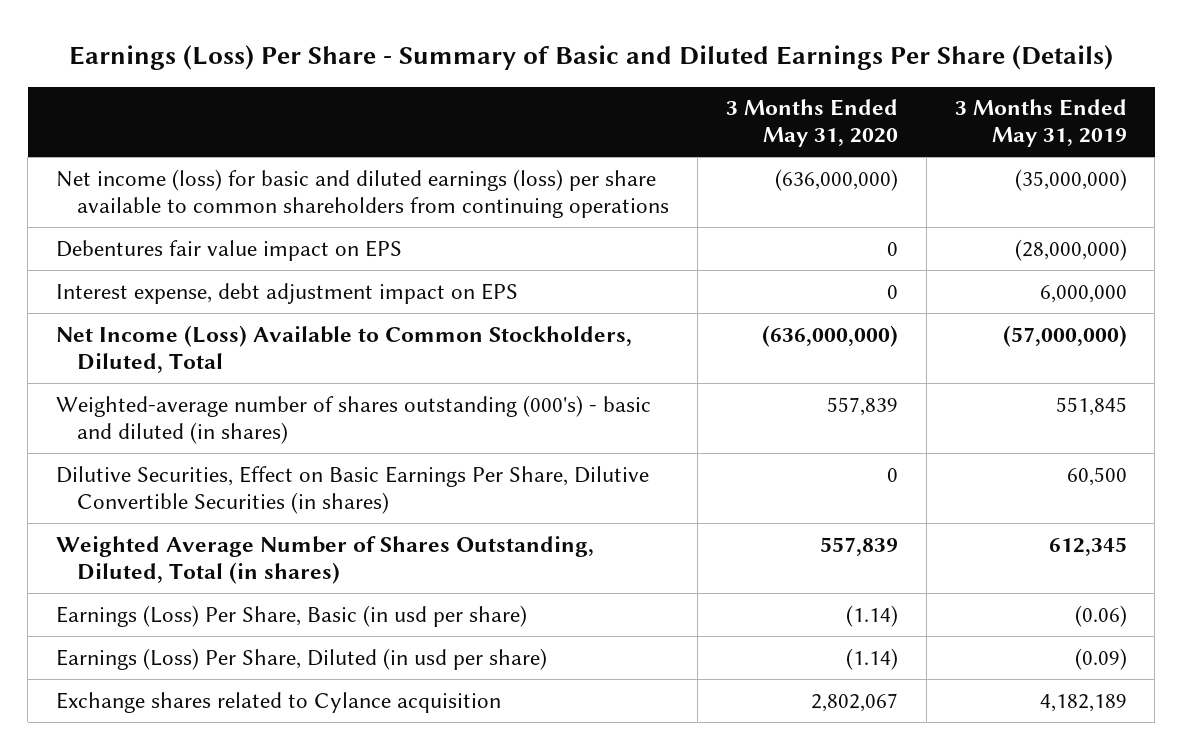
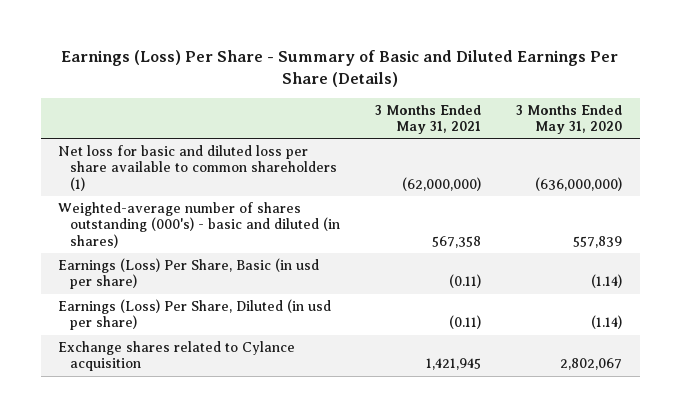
- | 3 Months Ended May 31, 2020 | 3 Months Ended May 31, 2019
+ | 3 Months Ended May 31, 2021 | 3 Months Ended May 31, 2020
- Net income (loss) for basic and diluted earnings (loss) per share available to common shareholders from continuing operations | (636,000,000) | (35,000,000)
- Debentures fair value impact on EPS | 0 | (28,000,000)
- Interest expense, debt adjustment impact on EPS | 0 | 6,000,000
- Net Income (Loss) Available to Common Stockholders, Diluted, Total | (636,000,000) | (57,000,000)
+ Net loss for basic and diluted loss per share available to common shareholders (1) | (62,000,000) | (636,000,000)
- Dilutive Securities, Effect on Basic Earnings Per Share, Dilutive Convertible Securities (in shares) | 0 | 60,500
- Weighted Average Number of Shares Outstanding, Diluted, Total (in shares) | 557,839 | 612,345

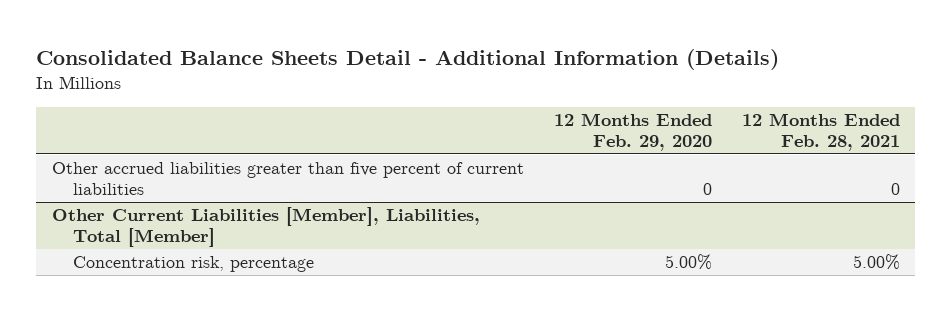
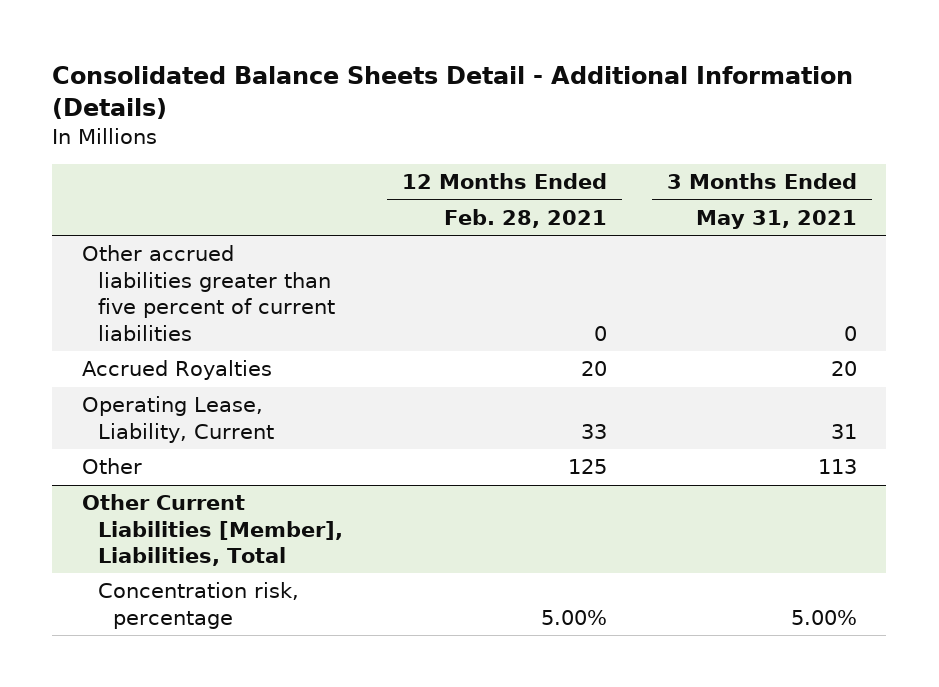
- | 12 Months Ended Feb. 29, 2020 | 12 Months Ended Feb. 28, 2021
+ | 12 Months Ended Feb. 28, 2021 | 3 Months Ended May 31, 2021
- Other Current Liabilities [Member], Liabilities, Total [Member]
+ Accrued Royalties | 20 | 20
+ Operating Lease, Liability, Current | 33 | 31
+ Other | 125 | 113
+ Other Current Liabilities [Member], Liabilities, Total

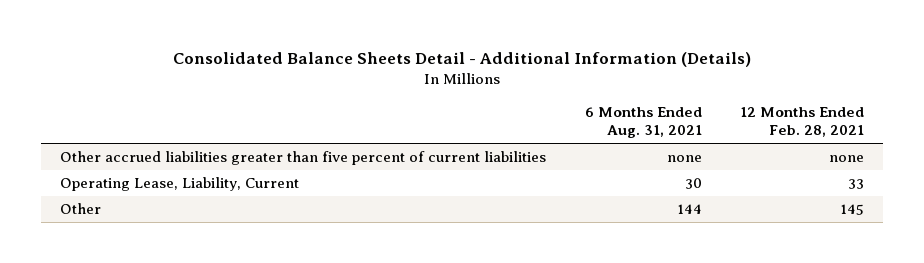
- | 12 Months Ended Feb. 28, 2021 | 3 Months Ended May 31, 2021
+ | 6 Months Ended Aug. 31, 2021 | 12 Months Ended Feb. 28, 2021
- Other accrued liabilities greater than five percent of current liabilities | 0 | 0
- Accrued Royalties | 20 | 20
+ Other accrued liabilities greater than five percent of current liabilities | none | none
- Other | 125 | 113
- Other Current Liabilities [Member], Liabilities, Total
- Concentration risk, percentage | 5.00% | 5.00%
+ Other | 144 | 145

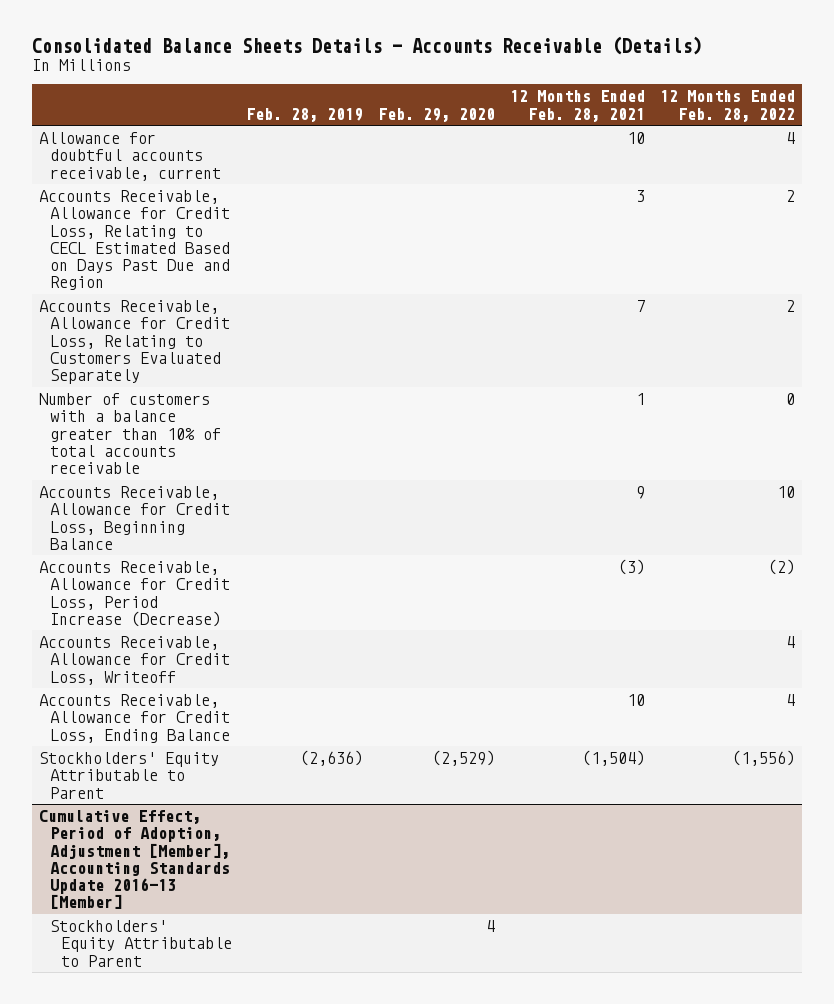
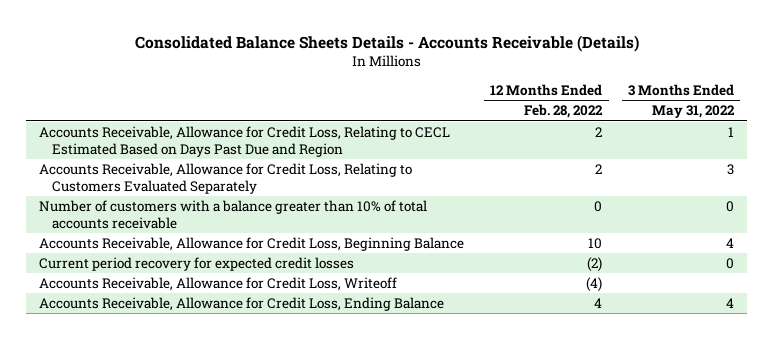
- | Feb. 28, 2019 | Feb. 29, 2020 | 12 Months Ended Feb. 28, 2021 | 12 Months Ended Feb. 28, 2022
+ | 12 Months Ended Feb. 28, 2022 | 3 Months Ended May 31, 2022
- Allowance for doubtful accounts receivable, current | | | 10 | 4
- Accounts Receivable, Allowance for Credit Loss, Period Increase (Decrease) | | | (3) | (2)
- Accounts Receivable, Allowance for Credit Loss, Writeoff | | | | 4
+ Current period recovery for expected credit losses | (2) | 0
+ Accounts Receivable, Allowance for Credit Loss, Writeoff | (4) |
- Stockholders' Equity Attributable to Parent | (2,636) | (2,529) | (1,504) | (1,556)
- Cumulative Effect, Period of Adoption, Adjustment [Member], Accounting Standards Update 2016-13 [Member]
- Stockholders' Equity Attributable to Parent | | 4 | |

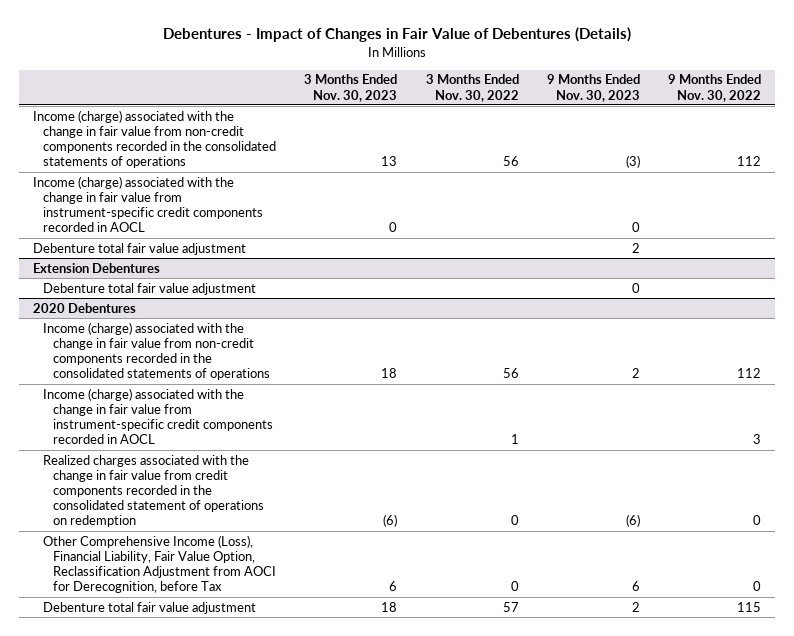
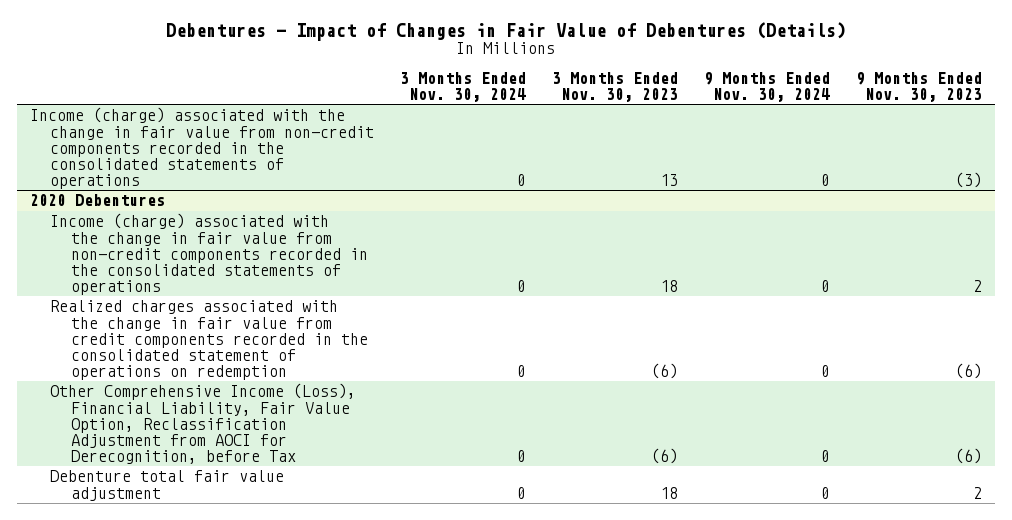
- | 3 Months Ended Nov. 30, 2023 | 3 Months Ended Nov. 30, 2022 | 9 Months Ended Nov. 30, 2023 | 9 Months Ended Nov. 30, 2022
+ | 3 Months Ended Nov. 30, 2024 | 3 Months Ended Nov. 30, 2023 | 9 Months Ended Nov. 30, 2024 | 9 Months Ended Nov. 30, 2023
- Income (charge) associated with the change in fair value from instrument-specific credit components recorded in AOCL | 0 | | 0 |
- Debenture total fair value adjustment | | | 2 |
- Extension Debentures
- Debenture total fair value adjustment | | | 0 |
@ 2020 Debentures
- Income (charge) associated with the change in fair value from instrument-specific credit components recorded in AOCL | | 1 | | 3
- Other Comprehensive Income (Loss), Financial Liability, Fair Value Option, Reclassification Adjustment from AOCI for Derecognition, before Tax | 6 | 0 | 6 | 0
+ Other Comprehensive Income (Loss), Financial Liability, Fair Value Option, Reclassification Adjustment from AOCI for Derecognition, before Tax | 0 | (6) | 0 | (6)

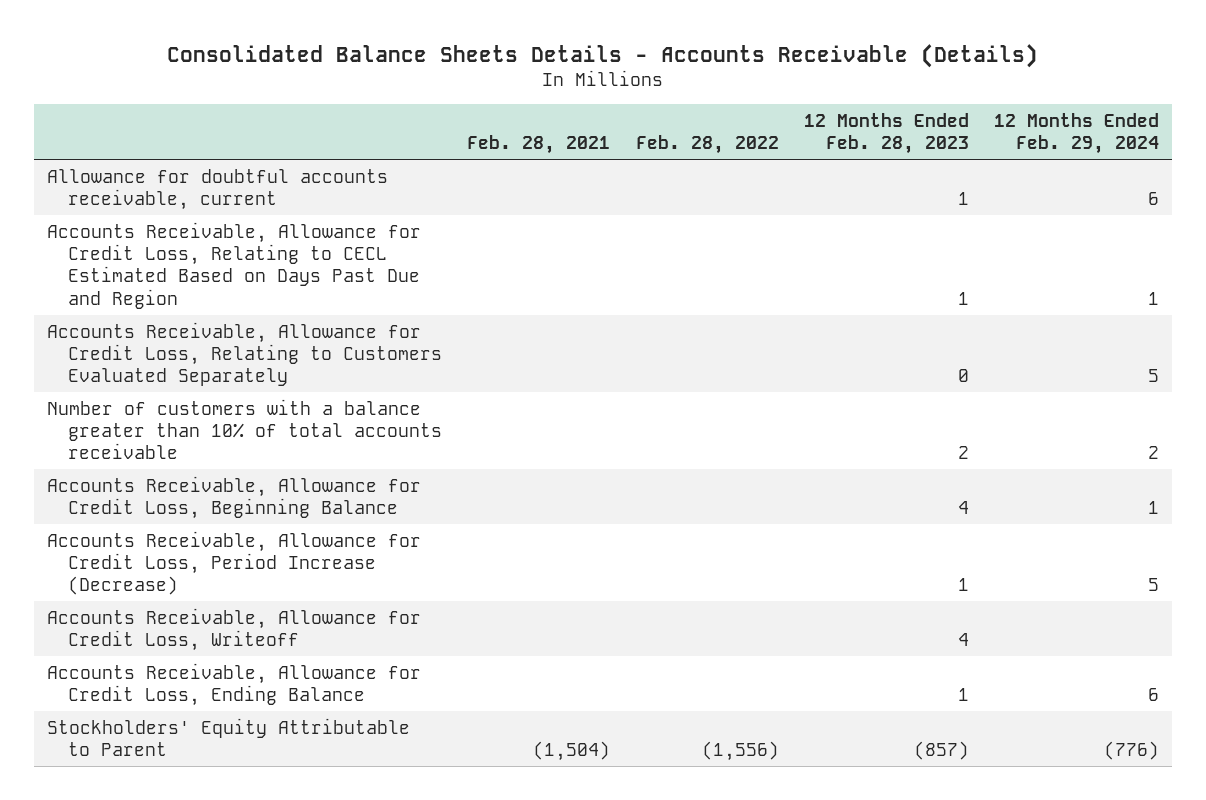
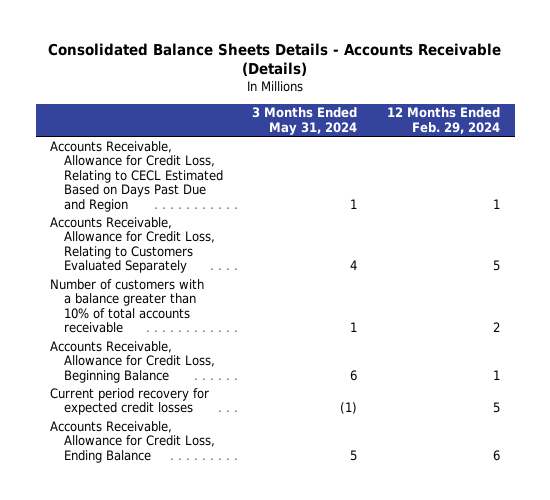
- | Feb. 28, 2021 | Feb. 28, 2022 | 12 Months Ended Feb. 28, 2023 | 12 Months Ended Feb. 29, 2024
+ | 3 Months Ended May 31, 2024 | 12 Months Ended Feb. 29, 2024
- Allowance for doubtful accounts receivable, current | | | 1 | 6
- Accounts Receivable, Allowance for Credit Loss, Period Increase (Decrease) | | | 1 | 5
- Accounts Receivable, Allowance for Credit Loss, Writeoff | | | 4 |
+ Current period recovery for expected credit losses | (1) | 5
- Stockholders' Equity Attributable to Parent | (1,504) | (1,556) | (857) | (776)

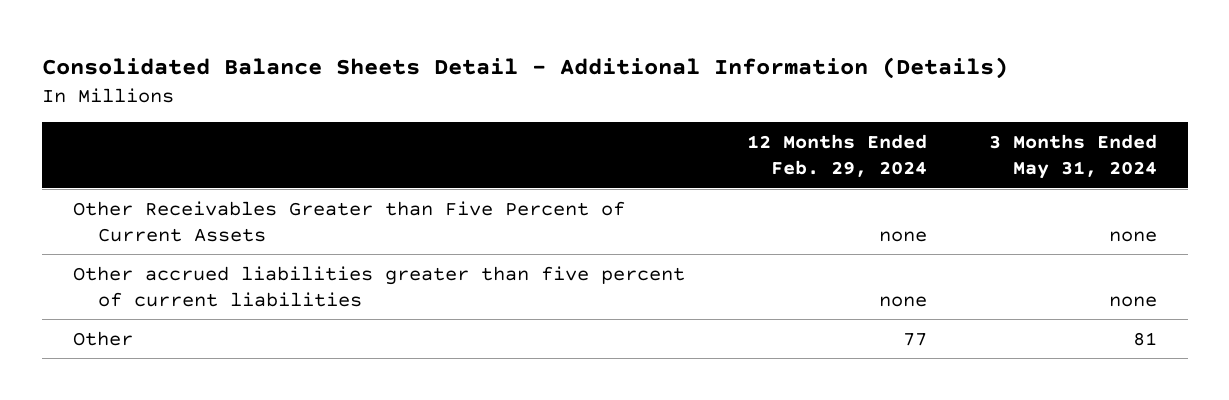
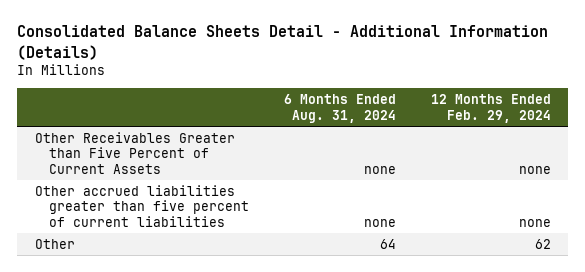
- | 12 Months Ended Feb. 29, 2024 | 3 Months Ended May 31, 2024
+ | 6 Months Ended Aug. 31, 2024 | 12 Months Ended Feb. 29, 2024
- Other | 77 | 81
+ Other | 64 | 62

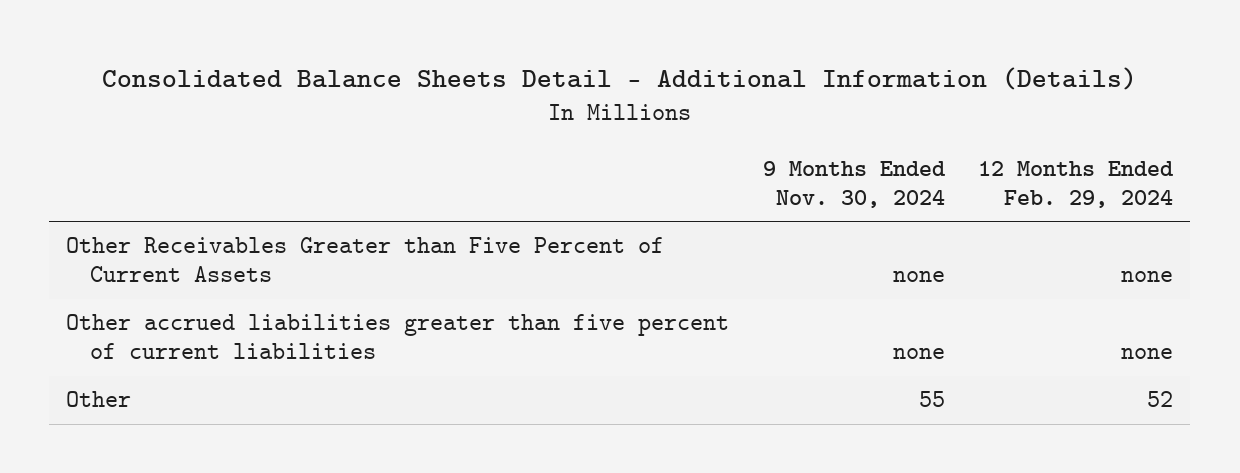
- | 6 Months Ended Aug. 31, 2024 | 12 Months Ended Feb. 29, 2024
+ | 9 Months Ended Nov. 30, 2024 | 12 Months Ended Feb. 29, 2024
- Other | 64 | 62
+ Other | 55 | 52

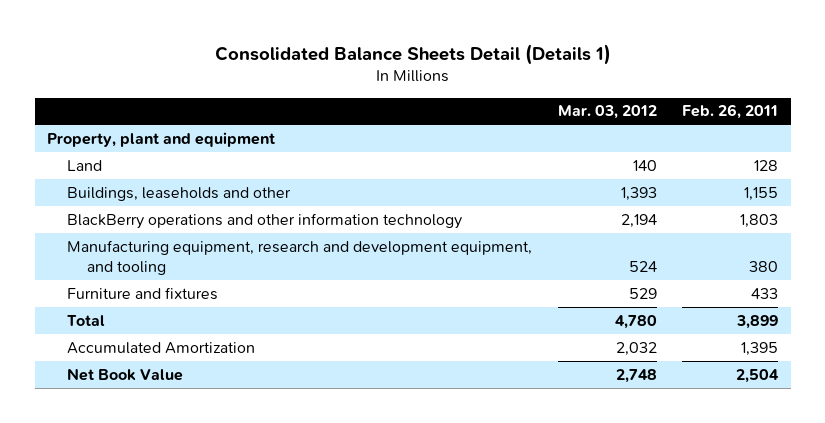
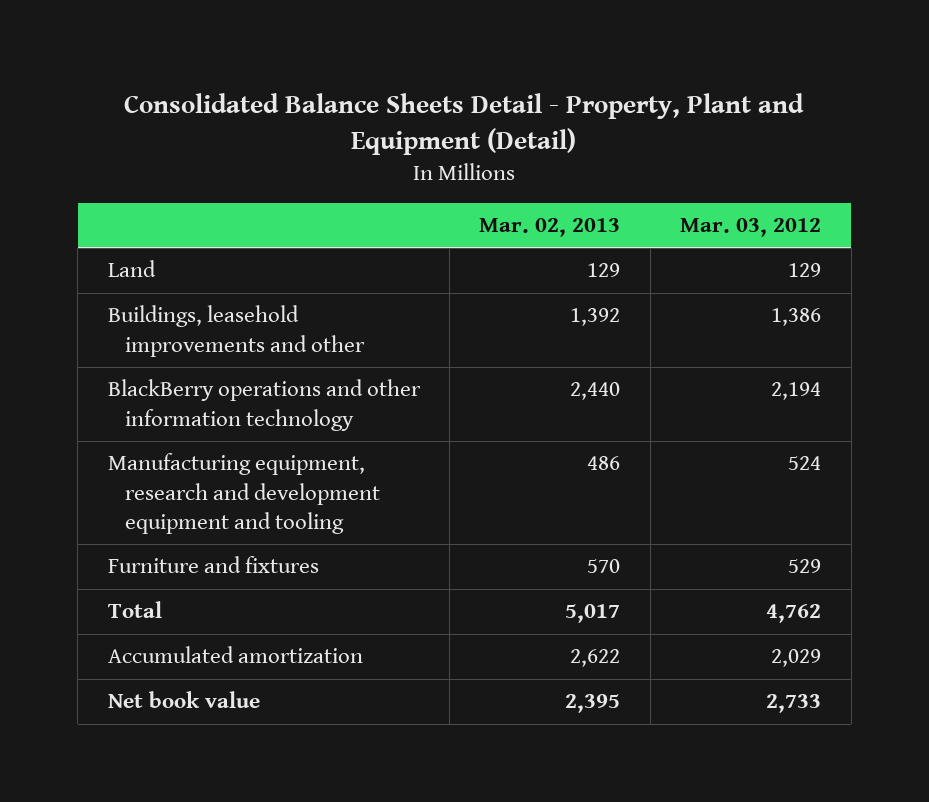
- Consolidated Balance Sheets Detail (Details 1)
+ Consolidated Balance Sheets Detail - Property, Plant and Equipment (Detail)
- | Mar. 03, 2012 | Feb. 26, 2011
+ | Mar. 02, 2013 | Mar. 03, 2012
- Property, plant and equipment
- Land | 140 | 128
- Buildings, leaseholds and other | 1,393 | 1,155
+ Land | 129 | 129
+ Buildings, leasehold improvements and other | 1,392 | 1,386
- Manufacturing equipment, research and development equipment, and tooling | 524 | 380
+ Manufacturing equipment, research and development equipment and tooling | 486 | 524
- Total | 4,780 | 3,899
- Accumulated Amortization | 2,032 | 1,395
- Net Book Value | 2,748 | 2,504
+ Total | 5,017 | 4,762
+ Accumulated amortization | 2,622 | 2,029
+ Net book value | 2,395 | 2,733

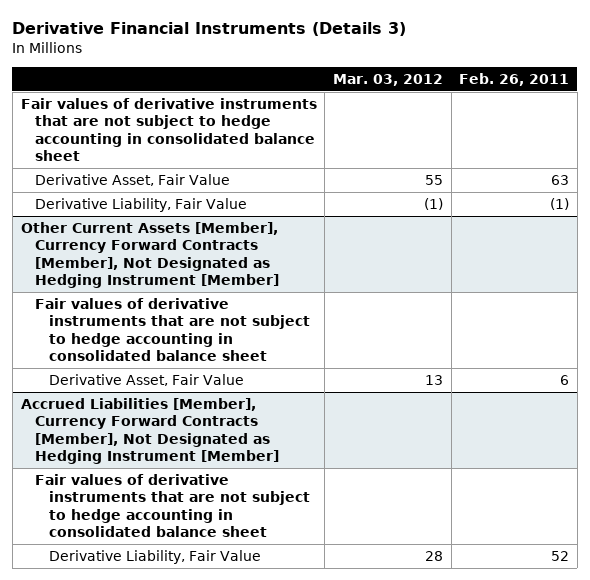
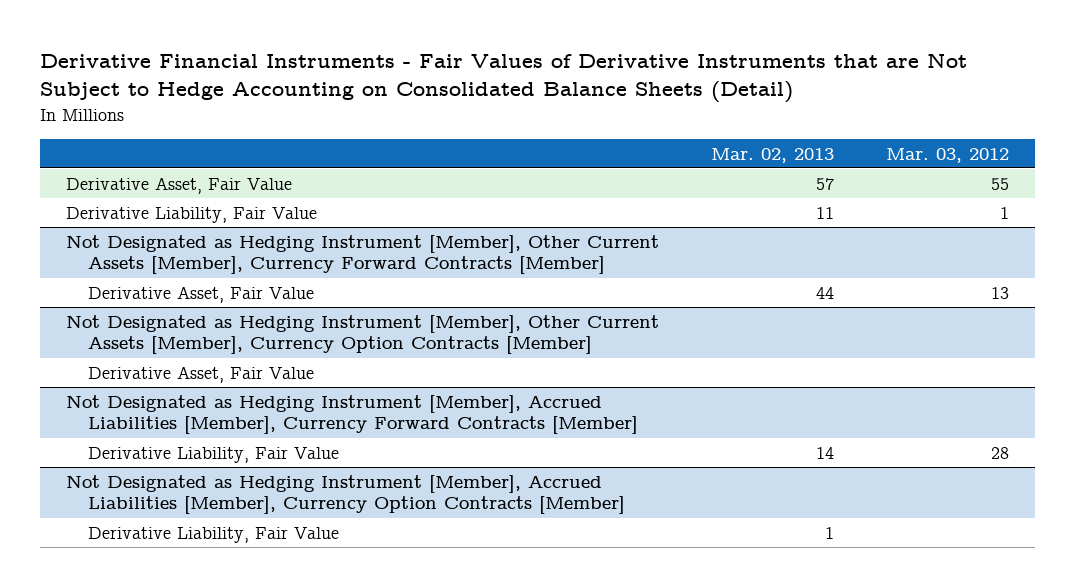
- Derivative Financial Instruments (Details 3)
+ Derivative Financial Instruments - Fair Values of Derivative Instruments that are Not Subject to Hedge Accounting on Consolidated Balance Sheets (Detail)
- | Mar. 03, 2012 | Feb. 26, 2011
+ | Mar. 02, 2013 | Mar. 03, 2012
- Fair values of derivative instruments that are not subject to hedge accounting in consolidated balance sheet
- Derivative Liability, Fair Value | (1) | (1)
- Other Current Assets [Member], Currency Forward Contracts [Member], Not Designated as Hedging Instrument [Member]
- Fair values of derivative instruments that are not subject to hedge accounting in consolidated balance sheet
+ Derivative Liability, Fair Value | 11 | 1
+ Not Designated as Hedging Instrument [Member], Other Current Assets [Member], Currency Forward Contracts [Member]
- Accrued Liabilities [Member], Currency Forward Contracts [Member], Not Designated as Hedging Instrument [Member]
- Fair values of derivative instruments that are not subject to hedge accounting in consolidated balance sheet
+ Not Designated as Hedging Instrument [Member], Other Current Assets [Member], Currency Option Contracts [Member]
+ Derivative Asset, Fair Value
+ Not Designated as Hedging Instrument [Member], Accrued Liabilities [Member], Currency Forward Contracts [Member]
+ Not Designated as Hedging Instrument [Member], Accrued Liabilities [Member], Currency Option Contracts [Member]
+ Derivative Liability, Fair Value | 1 |

